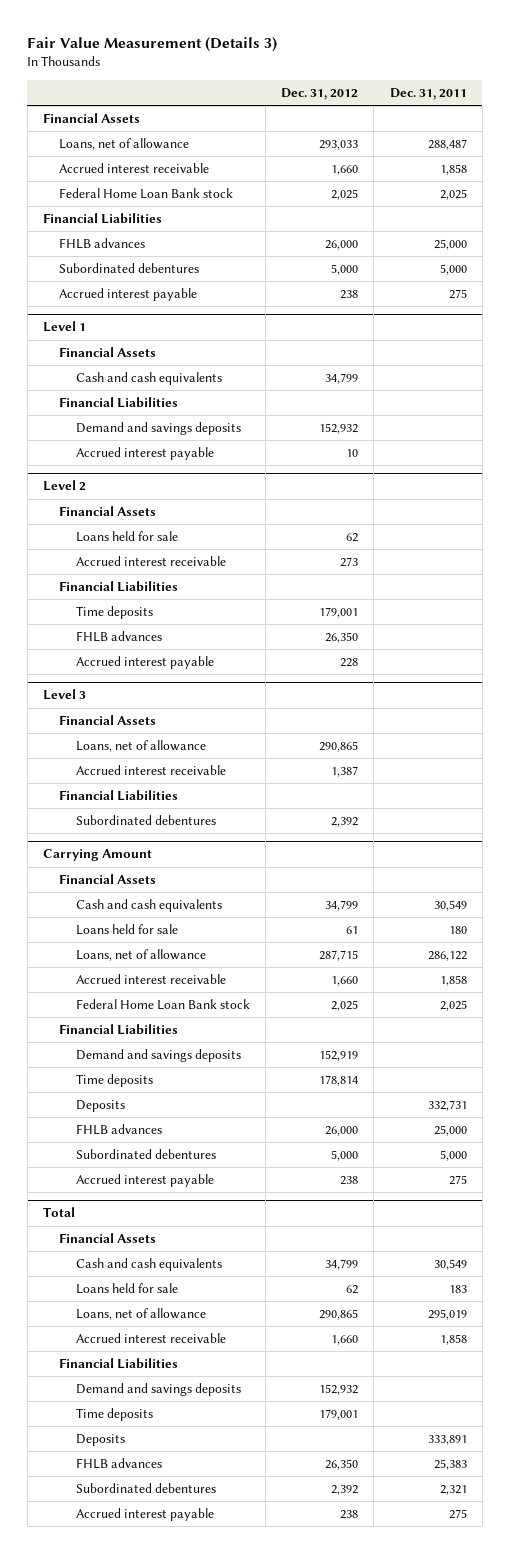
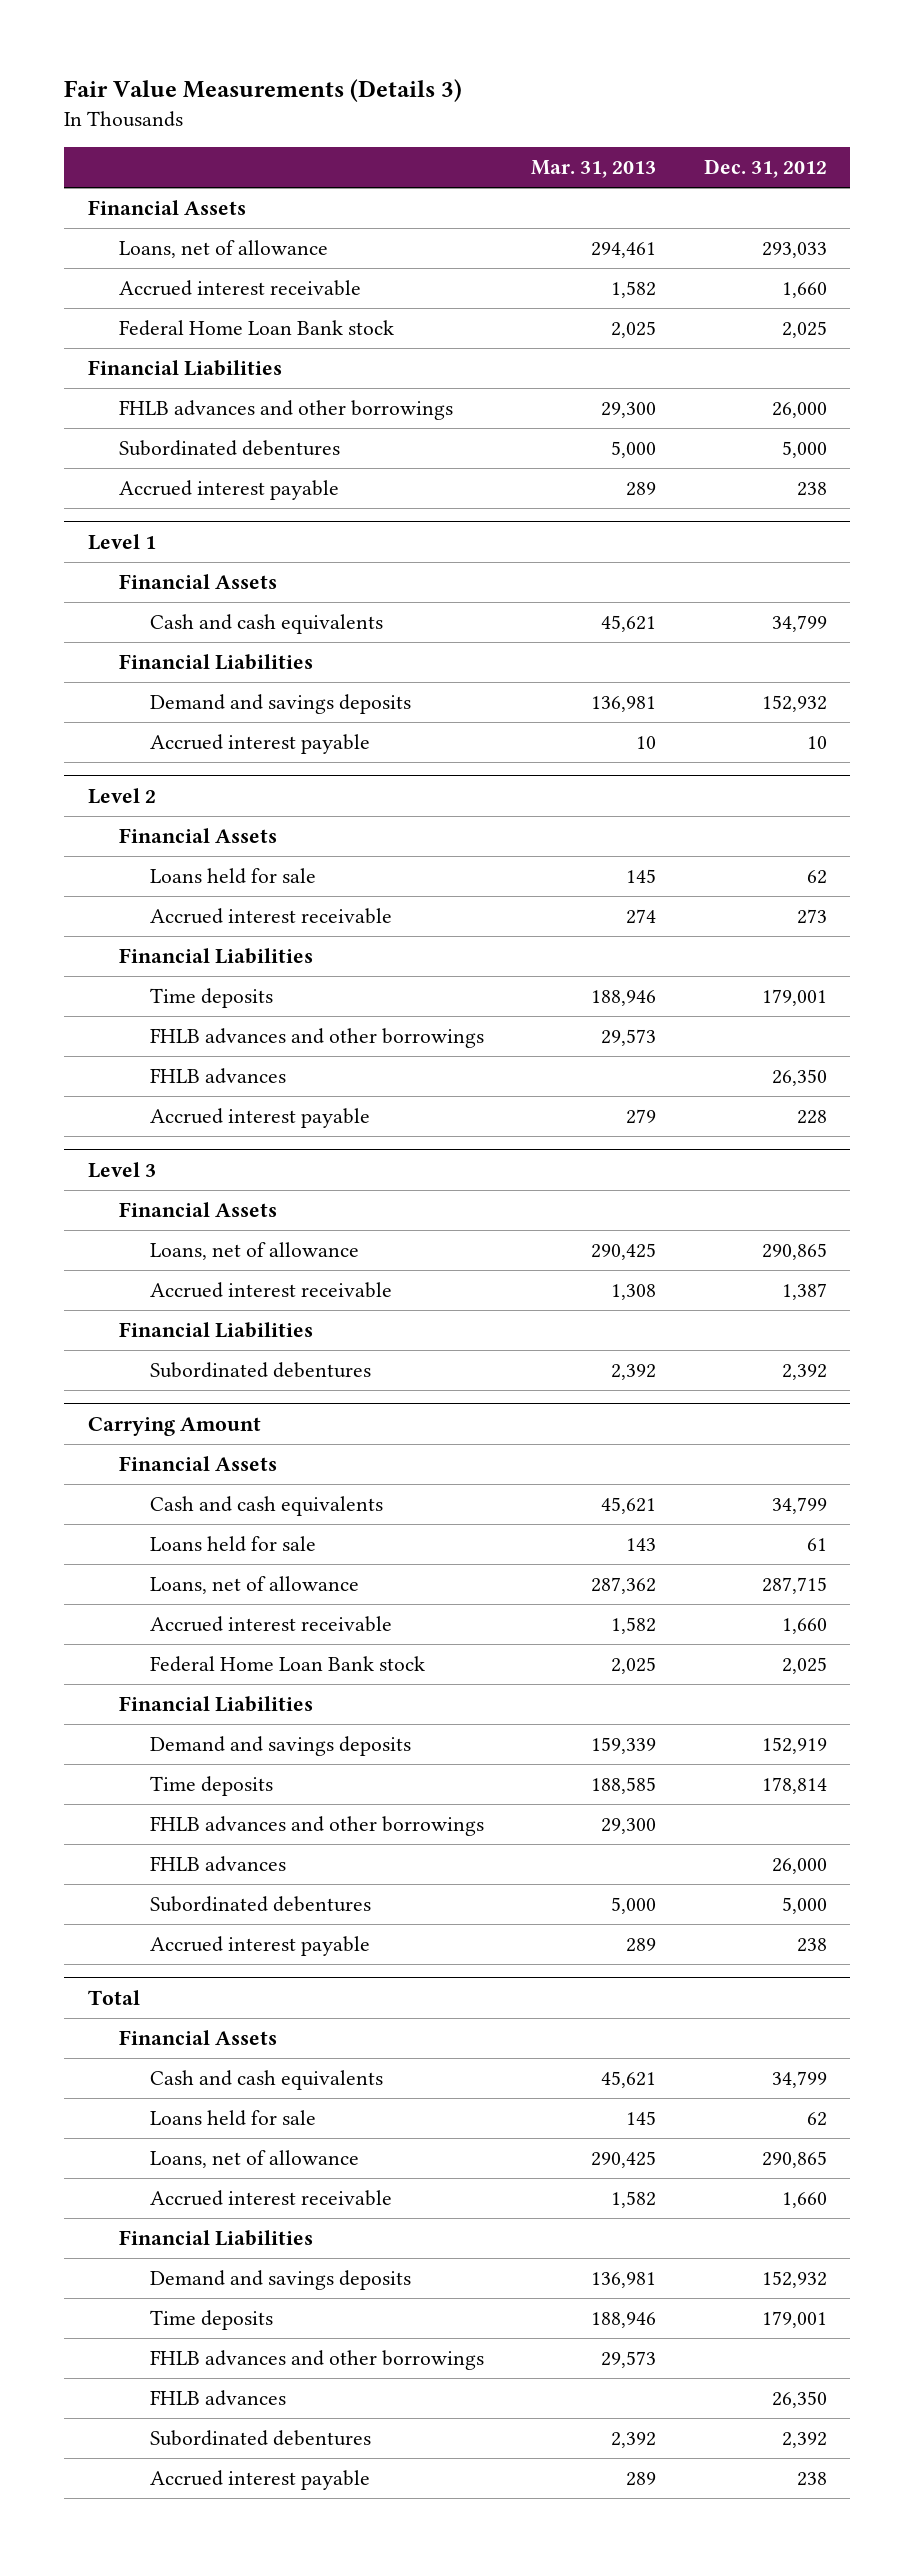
- Fair Value Measurement (Details 3)
+ Fair Value Measurements (Details 3)
- | Dec. 31, 2012 | Dec. 31, 2011
+ | Mar. 31, 2013 | Dec. 31, 2012
- FHLB advances | 26,000 | 25,000
+ FHLB advances and other borrowings | 29,300 | 26,000
@ Level 2
+ FHLB advances and other borrowings | 29,573 |
@ Carrying Amount
- Deposits | | 332,731
+ FHLB advances and other borrowings | 29,300 |
@ Total
- Deposits | | 333,891
+ FHLB advances and other borrowings | 29,573 |

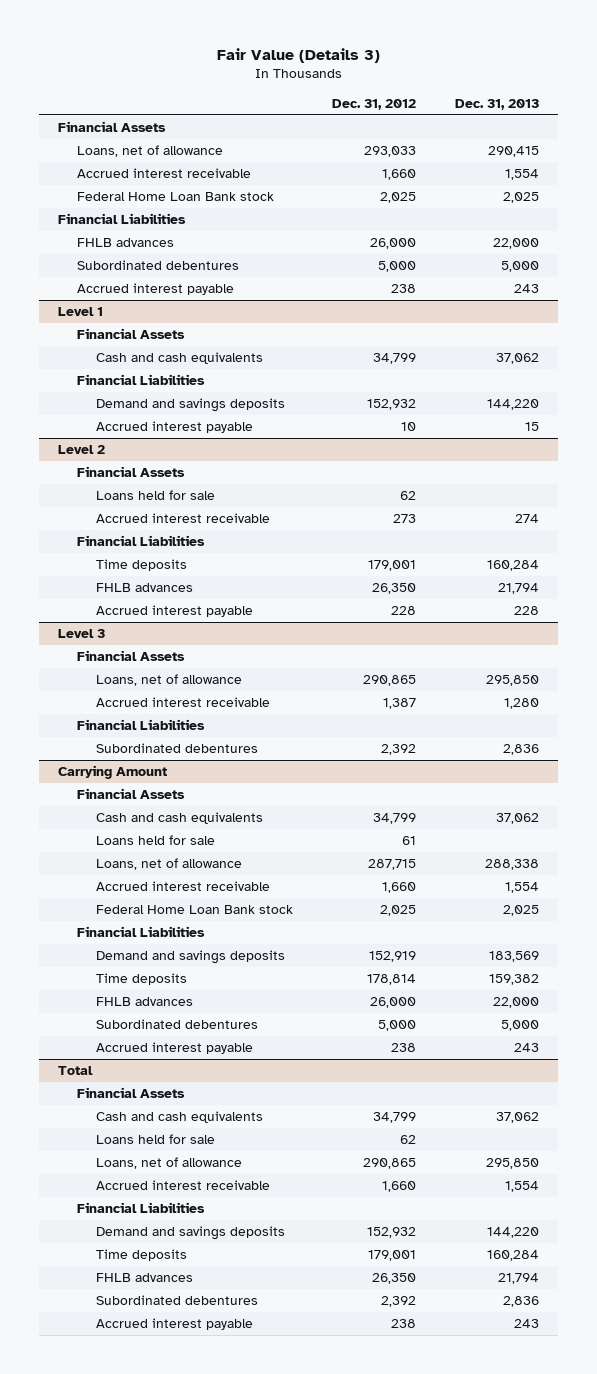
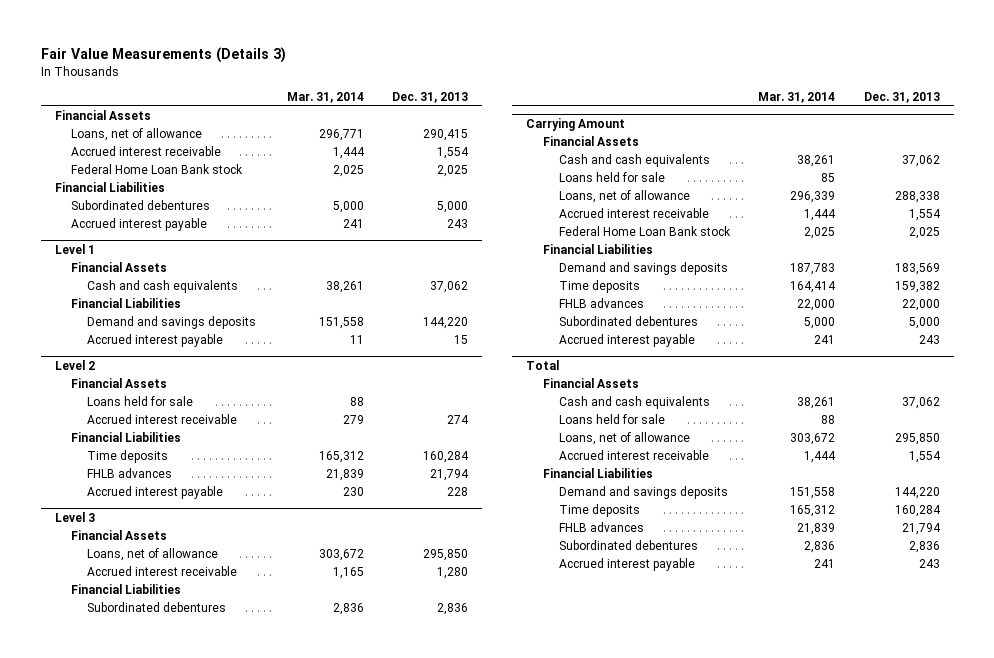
- Fair Value (Details 3)
+ Fair Value Measurements (Details 3)
- | Dec. 31, 2012 | Dec. 31, 2013
+ | Mar. 31, 2014 | Dec. 31, 2013
- FHLB advances | 26,000 | 22,000

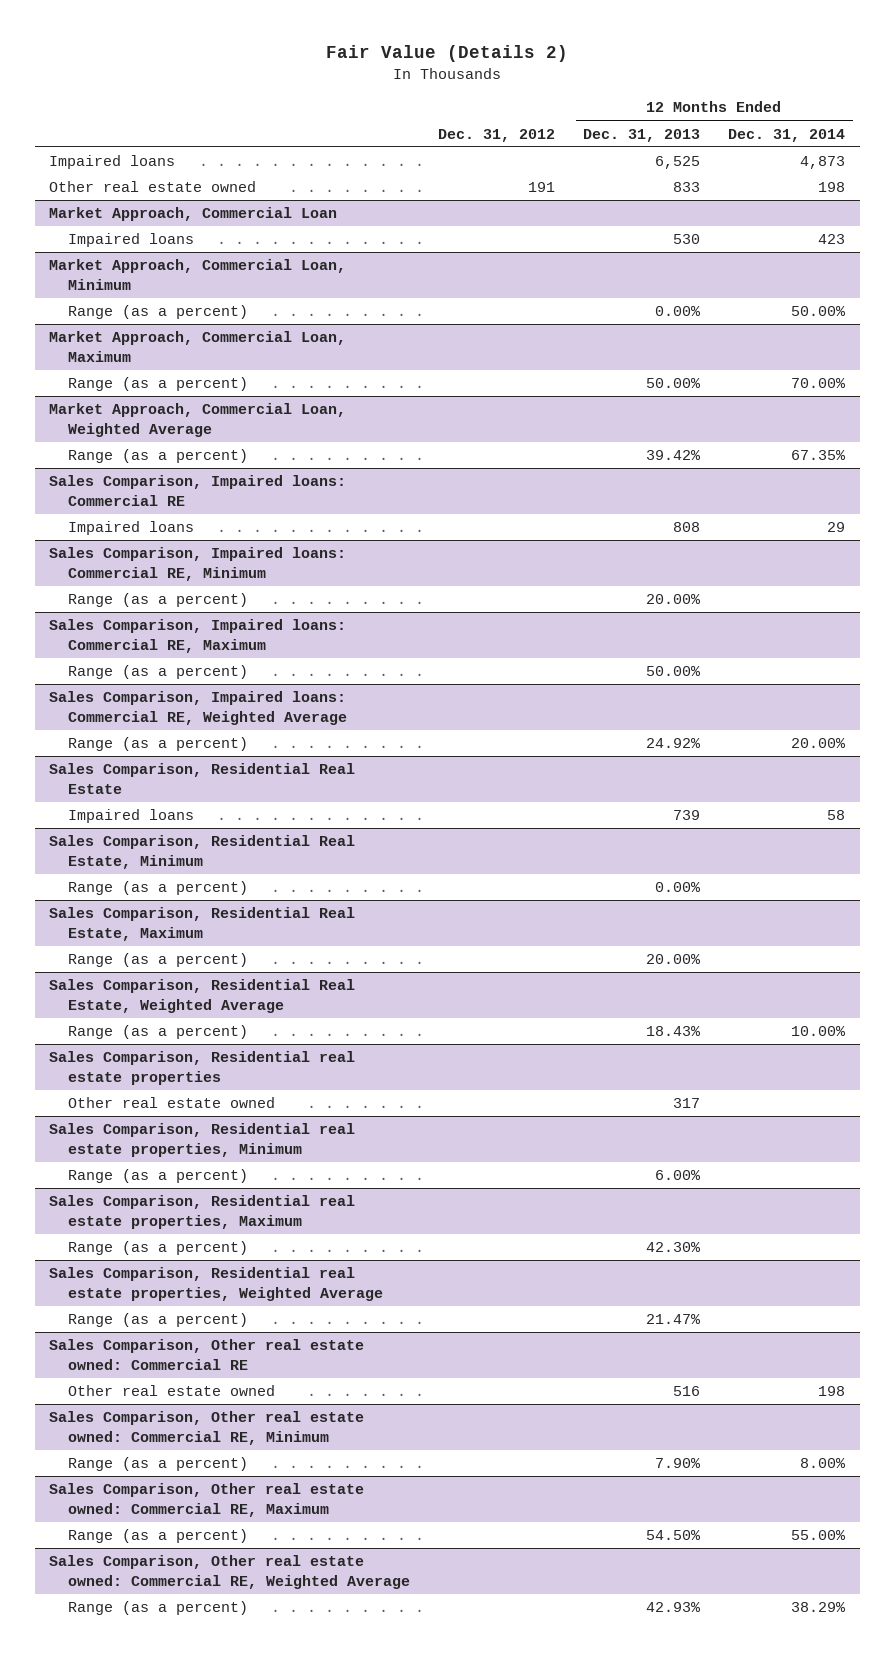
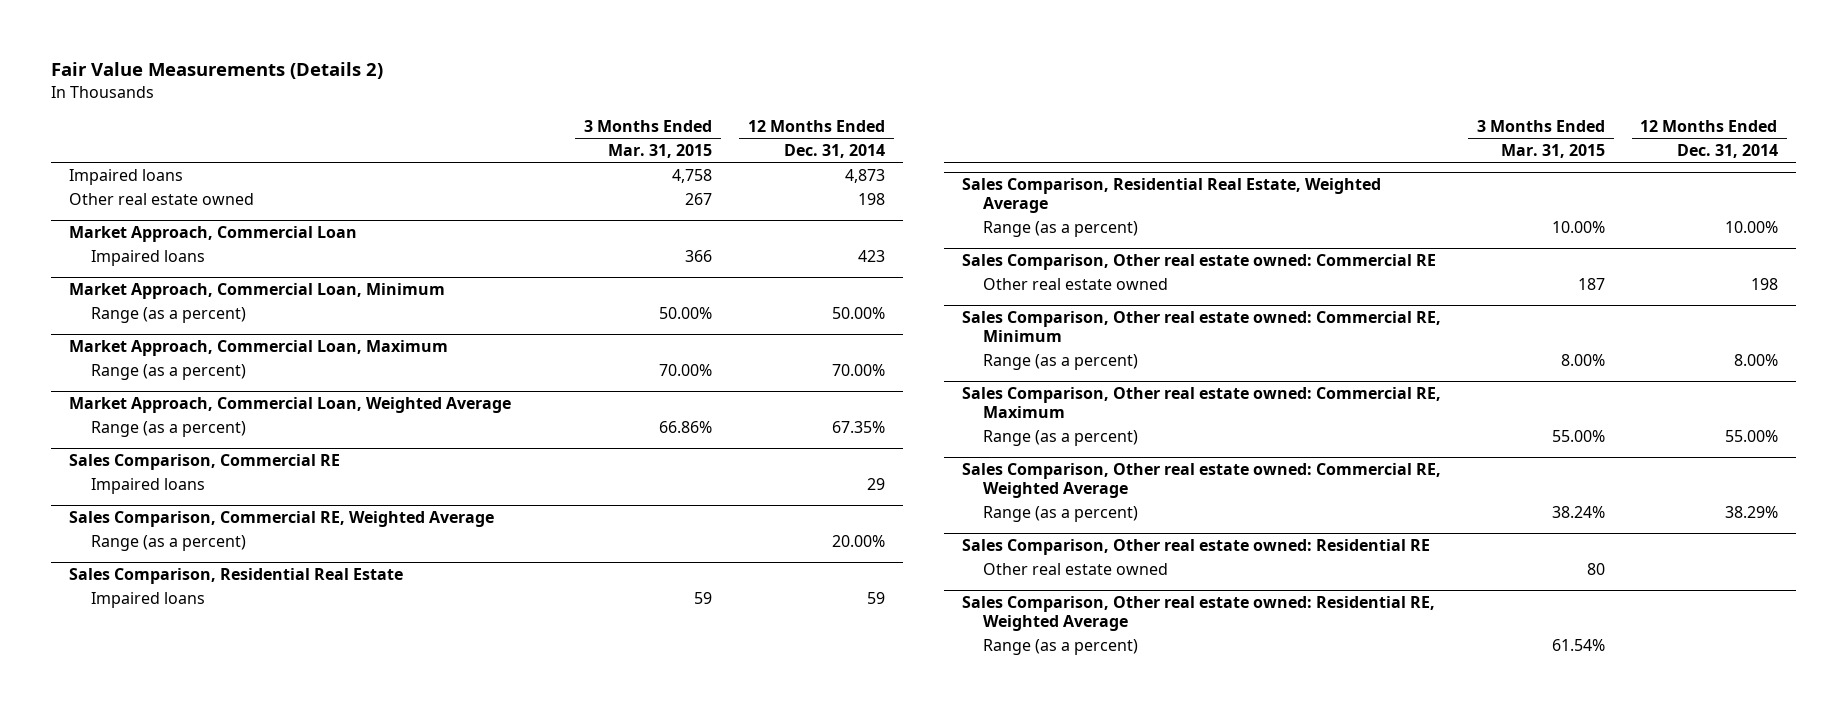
- Fair Value (Details 2)
+ Fair Value Measurements (Details 2)
- | Dec. 31, 2012 | 12 Months Ended Dec. 31, 2013 | 12 Months Ended Dec. 31, 2014
+ | 3 Months Ended Mar. 31, 2015 | 12 Months Ended Dec. 31, 2014
- Sales Comparison, Impaired loans: Commercial RE
+ Sales Comparison, Commercial RE
- Sales Comparison, Impaired loans: Commercial RE, Minimum
- Range (as a percent) | | 20.00% |
- Sales Comparison, Impaired loans: Commercial RE, Maximum
- Range (as a percent) | | 50.00% |
- Sales Comparison, Impaired loans: Commercial RE, Weighted Average
+ Sales Comparison, Commercial RE, Weighted Average
@ Sales Comparison, Residential Real Estate
- Impaired loans | | 739 | 58
- Sales Comparison, Residential Real Estate, Minimum
- Range (as a percent) | | 0.00% |
- Sales Comparison, Residential Real Estate, Maximum
- Range (as a percent) | | 20.00% |
@ Sales Comparison, Residential Real Estate
+ Impaired loans | 59 | 59
- Sales Comparison, Residential real estate properties
- Other real estate owned | | 317 |
- Sales Comparison, Residential real estate properties, Minimum
- Range (as a percent) | | 6.00% |
- Sales Comparison, Residential real estate properties, Maximum
- Range (as a percent) | | 42.30% |
- Sales Comparison, Residential real estate properties, Weighted Average
- Range (as a percent) | | 21.47% |
+ Sales Comparison, Other real estate owned: Residential RE
+ Other real estate owned | 80 |
+ Sales Comparison, Other real estate owned: Residential RE, Weighted Average
+ Range (as a percent) | 61.54% |

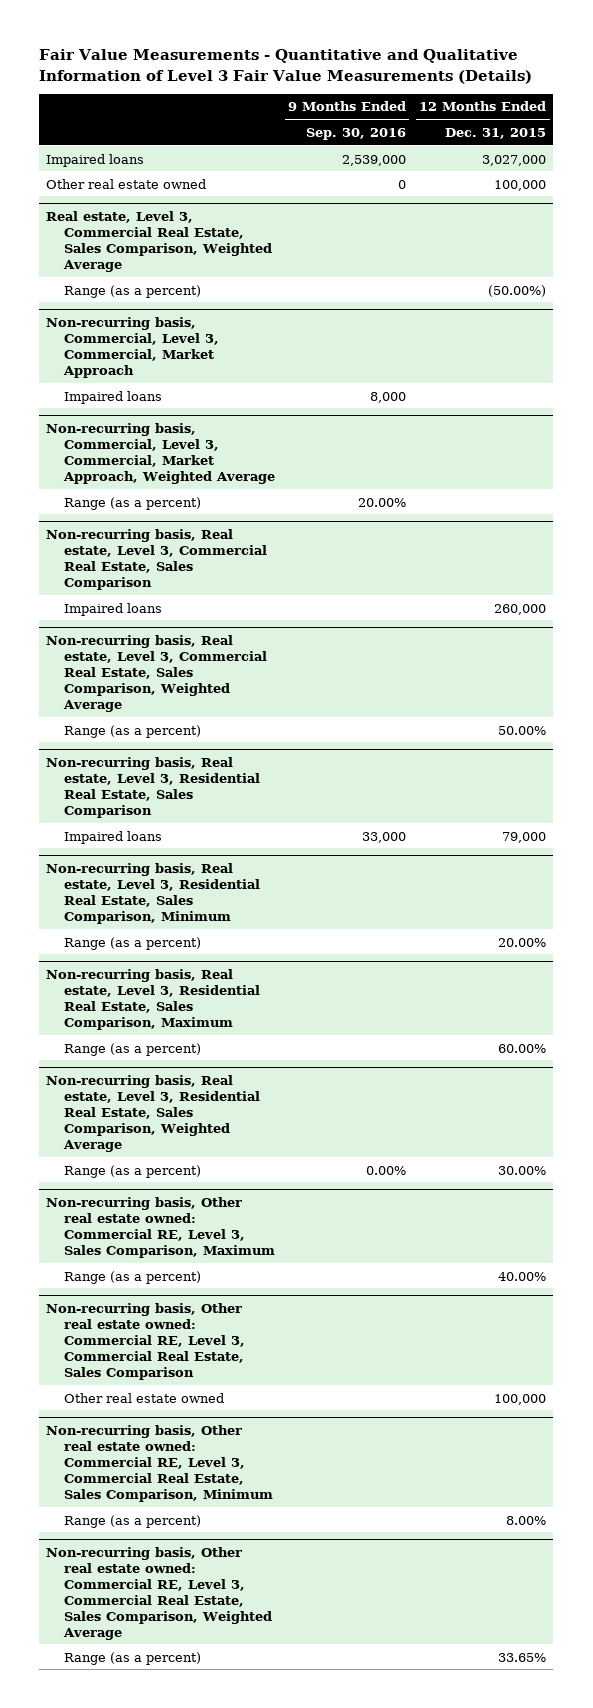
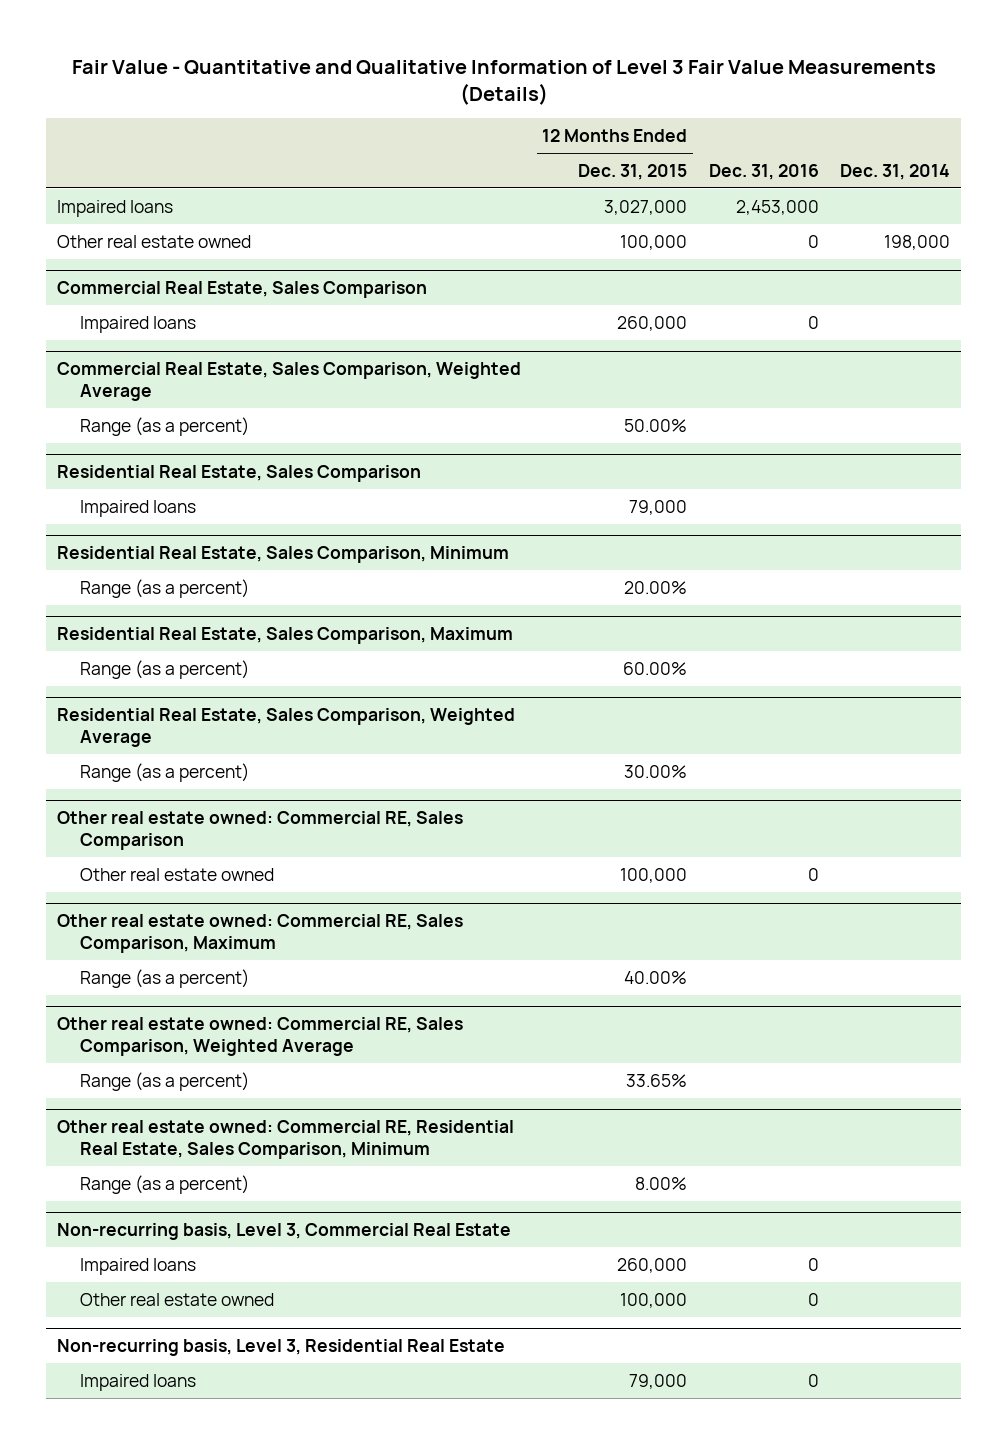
- Fair Value Measurements - Quantitative and Qualitative Information of Level 3 Fair Value Measurements (Details)
+ Fair Value - Quantitative and Qualitative Information of Level 3 Fair Value Measurements (Details)
- | 9 Months Ended Sep. 30, 2016 | 12 Months Ended Dec. 31, 2015
+ | 12 Months Ended Dec. 31, 2015 | Dec. 31, 2016 | Dec. 31, 2014
- Real estate, Level 3, Commercial Real Estate, Sales Comparison, Weighted Average
- Range (as a percent) | | (50.00%)
- Non-recurring basis, Commercial, Level 3, Commercial, Market Approach
- Impaired loans | 8,000 |
- Non-recurring basis, Commercial, Level 3, Commercial, Market Approach, Weighted Average
- Range (as a percent) | 20.00% |
- Non-recurring basis, Real estate, Level 3, Commercial Real Estate, Sales Comparison
+ Commercial Real Estate, Sales Comparison
- Non-recurring basis, Real estate, Level 3, Commercial Real Estate, Sales Comparison, Weighted Average
+ Commercial Real Estate, Sales Comparison, Weighted Average
- Non-recurring basis, Real estate, Level 3, Residential Real Estate, Sales Comparison
+ Residential Real Estate, Sales Comparison
- Non-recurring basis, Real estate, Level 3, Residential Real Estate, Sales Comparison, Minimum
+ Residential Real Estate, Sales Comparison, Minimum
- Non-recurring basis, Real estate, Level 3, Residential Real Estate, Sales Comparison, Maximum
+ Residential Real Estate, Sales Comparison, Maximum
- Non-recurring basis, Real estate, Level 3, Residential Real Estate, Sales Comparison, Weighted Average
+ Residential Real Estate, Sales Comparison, Weighted Average
- Non-recurring basis, Other real estate owned: Commercial RE, Level 3, Sales Comparison, Maximum
- Range (as a percent) | | 40.00%
- Non-recurring basis, Other real estate owned: Commercial RE, Level 3, Commercial Real Estate, Sales Comparison
+ Other real estate owned: Commercial RE, Sales Comparison
- Non-recurring basis, Other real estate owned: Commercial RE, Level 3, Commercial Real Estate, Sales Comparison, Minimum
- Range (as a percent) | | 8.00%
- Non-recurring basis, Other real estate owned: Commercial RE, Level 3, Commercial Real Estate, Sales Comparison, Weighted Average
+ Other real estate owned: Commercial RE, Sales Comparison, Maximum
+ Range (as a percent) | 40.00% | |
+ Other real estate owned: Commercial RE, Sales Comparison, Weighted Average
+ Other real estate owned: Commercial RE, Residential Real Estate, Sales Comparison, Minimum
+ Range (as a percent) | 8.00% | |
+ Non-recurring basis, Level 3, Commercial Real Estate
+ Impaired loans | 260,000 | 0 |
+ Other real estate owned | 100,000 | 0 |
+ Non-recurring basis, Level 3, Residential Real Estate
+ Impaired loans | 79,000 | 0 |

